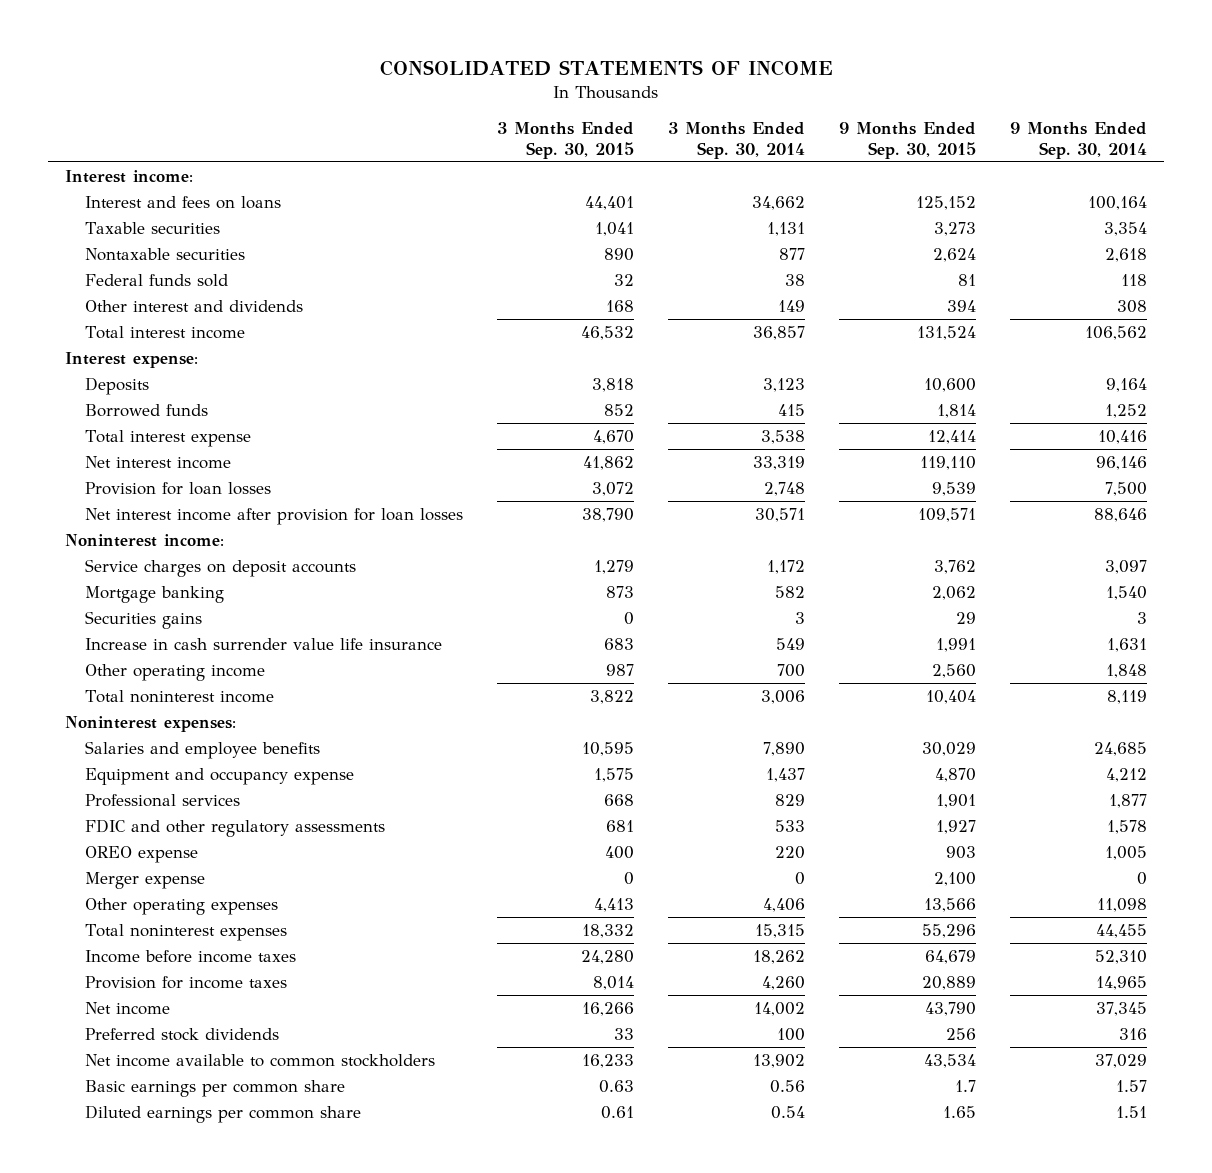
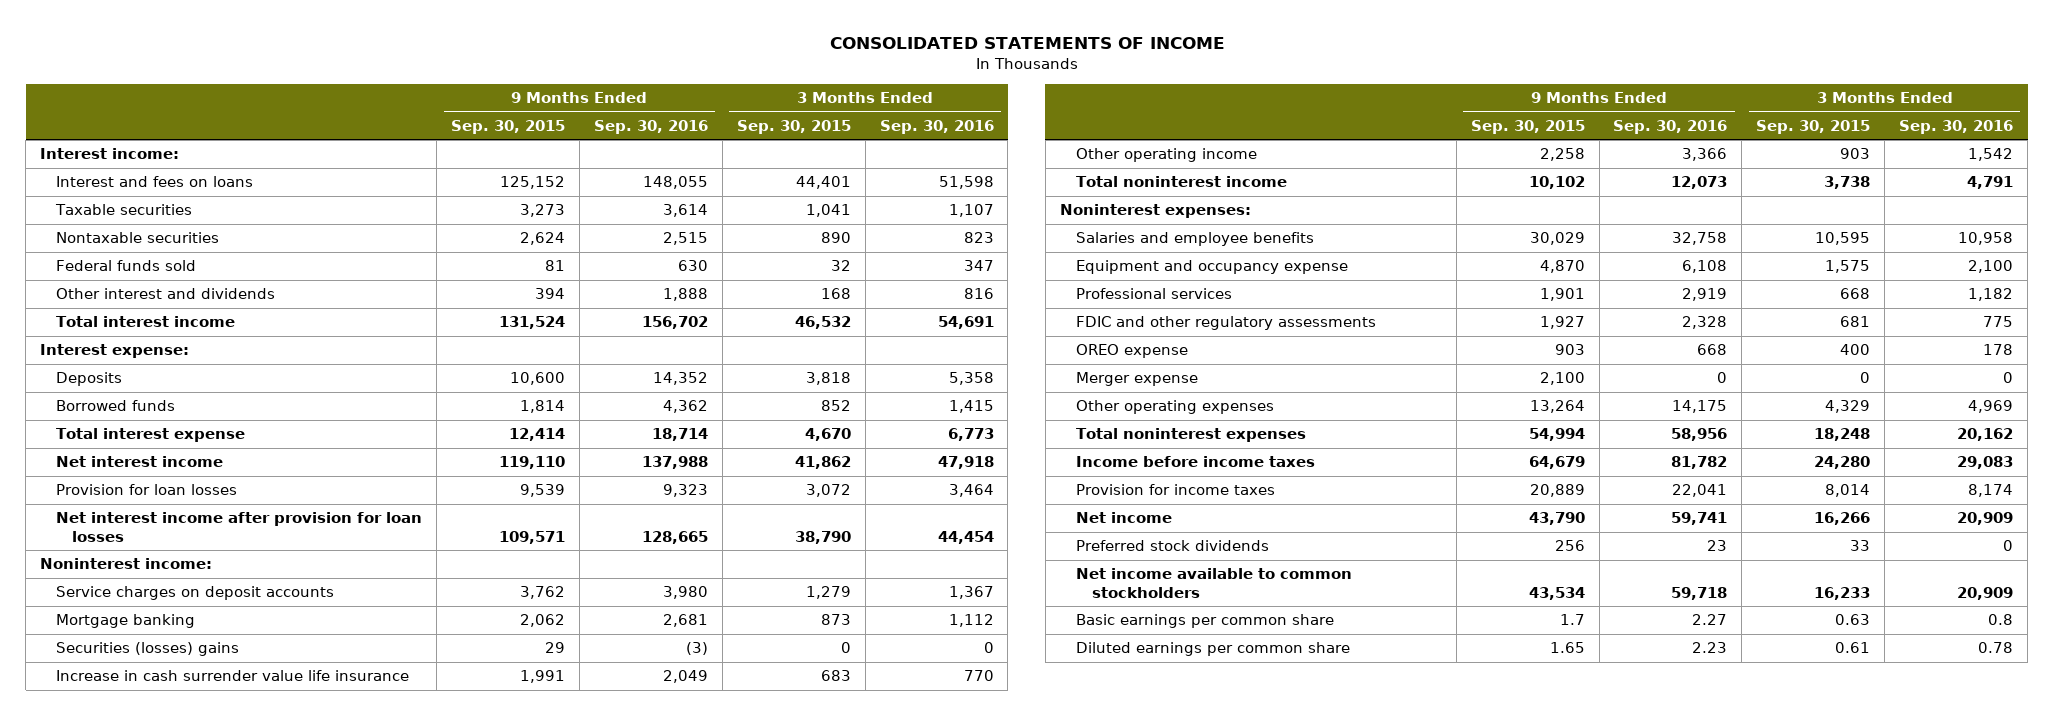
- | 3 Months Ended Sep. 30, 2015 | 3 Months Ended Sep. 30, 2014 | 9 Months Ended Sep. 30, 2015 | 9 Months Ended Sep. 30, 2014
+ | 9 Months Ended Sep. 30, 2015 | 9 Months Ended Sep. 30, 2016 | 3 Months Ended Sep. 30, 2015 | 3 Months Ended Sep. 30, 2016
- Securities gains | 0 | 3 | 29 | 3
+ Securities (losses) gains | 29 | (3) | 0 | 0
- Other operating income | 987 | 700 | 2,560 | 1,848
- Total noninterest income | 3,822 | 3,006 | 10,404 | 8,119
+ Other operating income | 2,258 | 3,366 | 903 | 1,542
+ Total noninterest income | 10,102 | 12,073 | 3,738 | 4,791
- Other operating expenses | 4,413 | 4,406 | 13,566 | 11,098
- Total noninterest expenses | 18,332 | 15,315 | 55,296 | 44,455
+ Other operating expenses | 13,264 | 14,175 | 4,329 | 4,969
+ Total noninterest expenses | 54,994 | 58,956 | 18,248 | 20,162

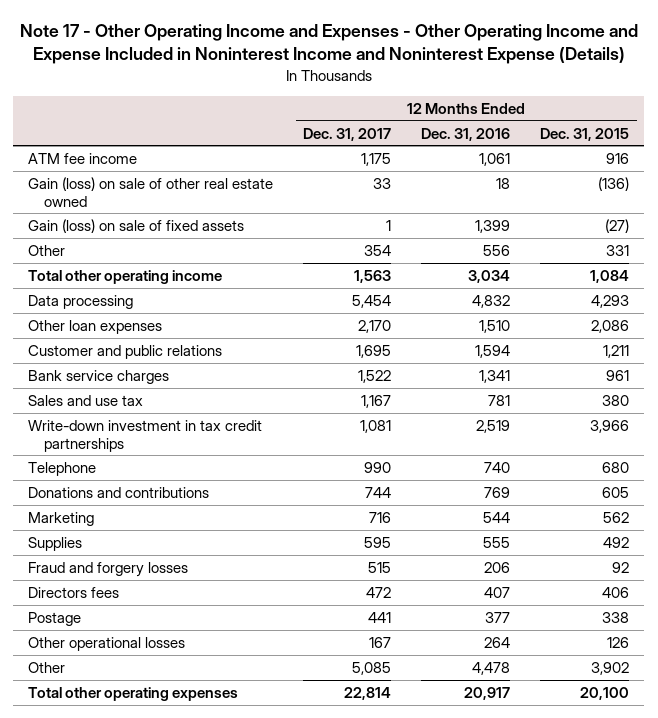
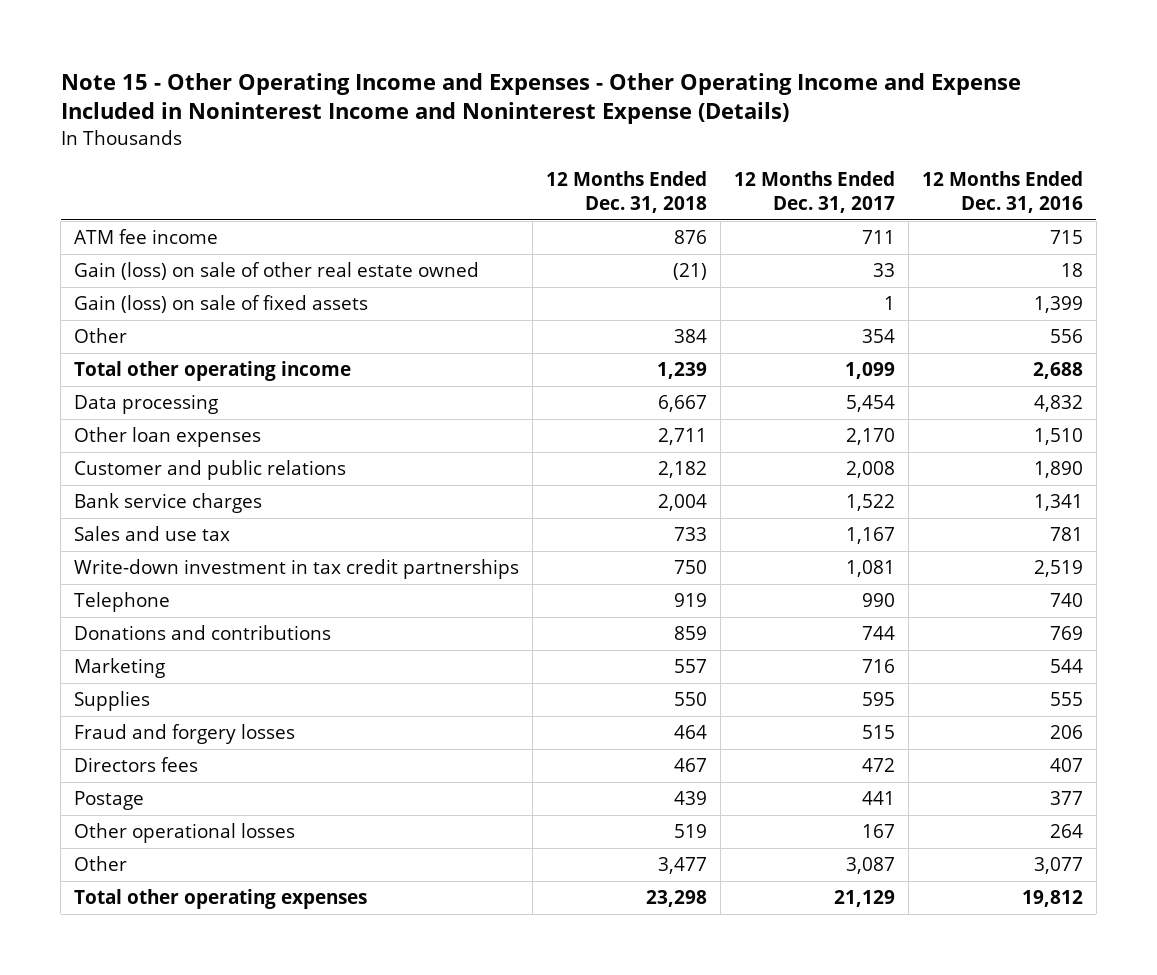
- Note 17 - Other Operating Income and Expenses - Other Operating Income and Expense Included in Noninterest Income and Noninterest Expense (Details)
+ Note 15 - Other Operating Income and Expenses - Other Operating Income and Expense Included in Noninterest Income and Noninterest Expense (Details)
- | 12 Months Ended Dec. 31, 2017 | 12 Months Ended Dec. 31, 2016 | 12 Months Ended Dec. 31, 2015
+ | 12 Months Ended Dec. 31, 2018 | 12 Months Ended Dec. 31, 2017 | 12 Months Ended Dec. 31, 2016
- ATM fee income | 1,175 | 1,061 | 916
+ ATM fee income | 876 | 711 | 715
- Total other operating income | 1,563 | 3,034 | 1,084
+ Total other operating income | 1,239 | 1,099 | 2,688
- Customer and public relations | 1,695 | 1,594 | 1,211
+ Customer and public relations | 2,182 | 2,008 | 1,890
- Other | 5,085 | 4,478 | 3,902
- Total other operating expenses | 22,814 | 20,917 | 20,100
+ Other | 3,477 | 3,087 | 3,077
+ Total other operating expenses | 23,298 | 21,129 | 19,812

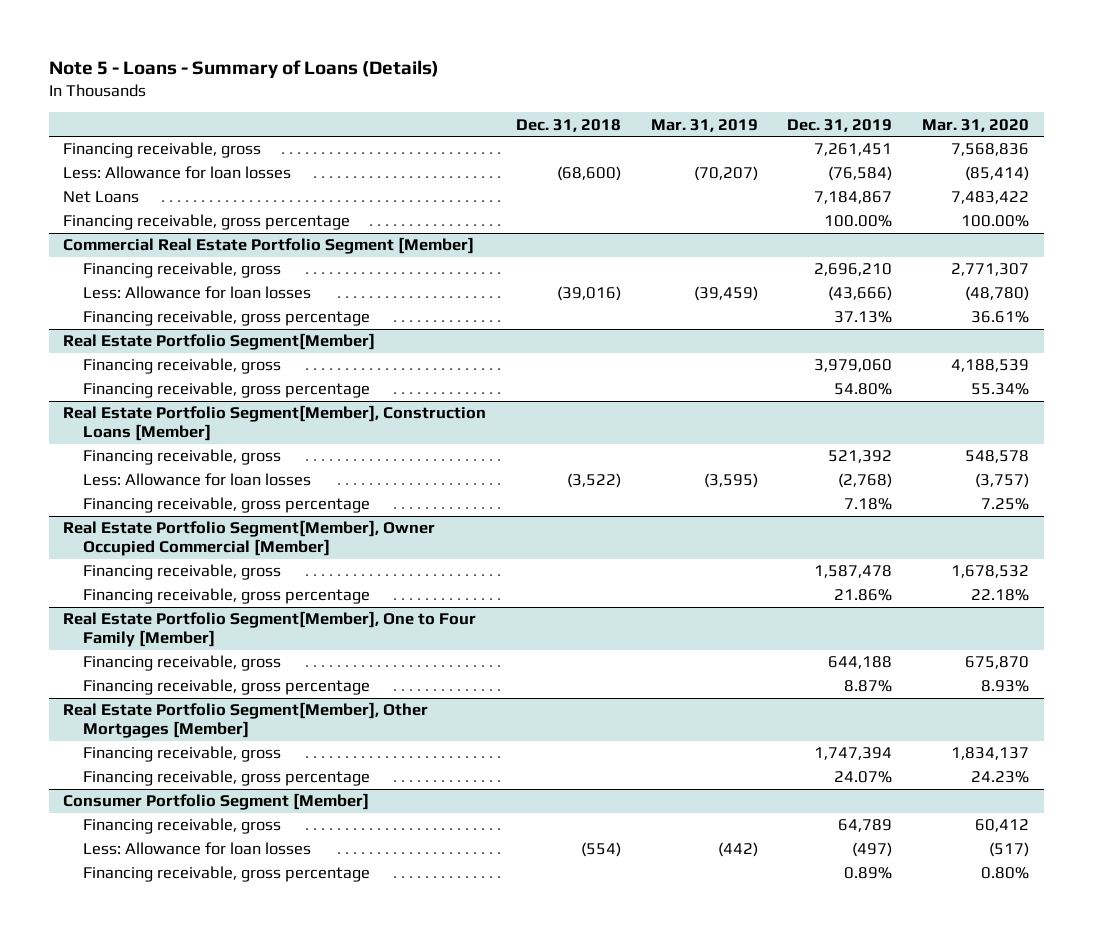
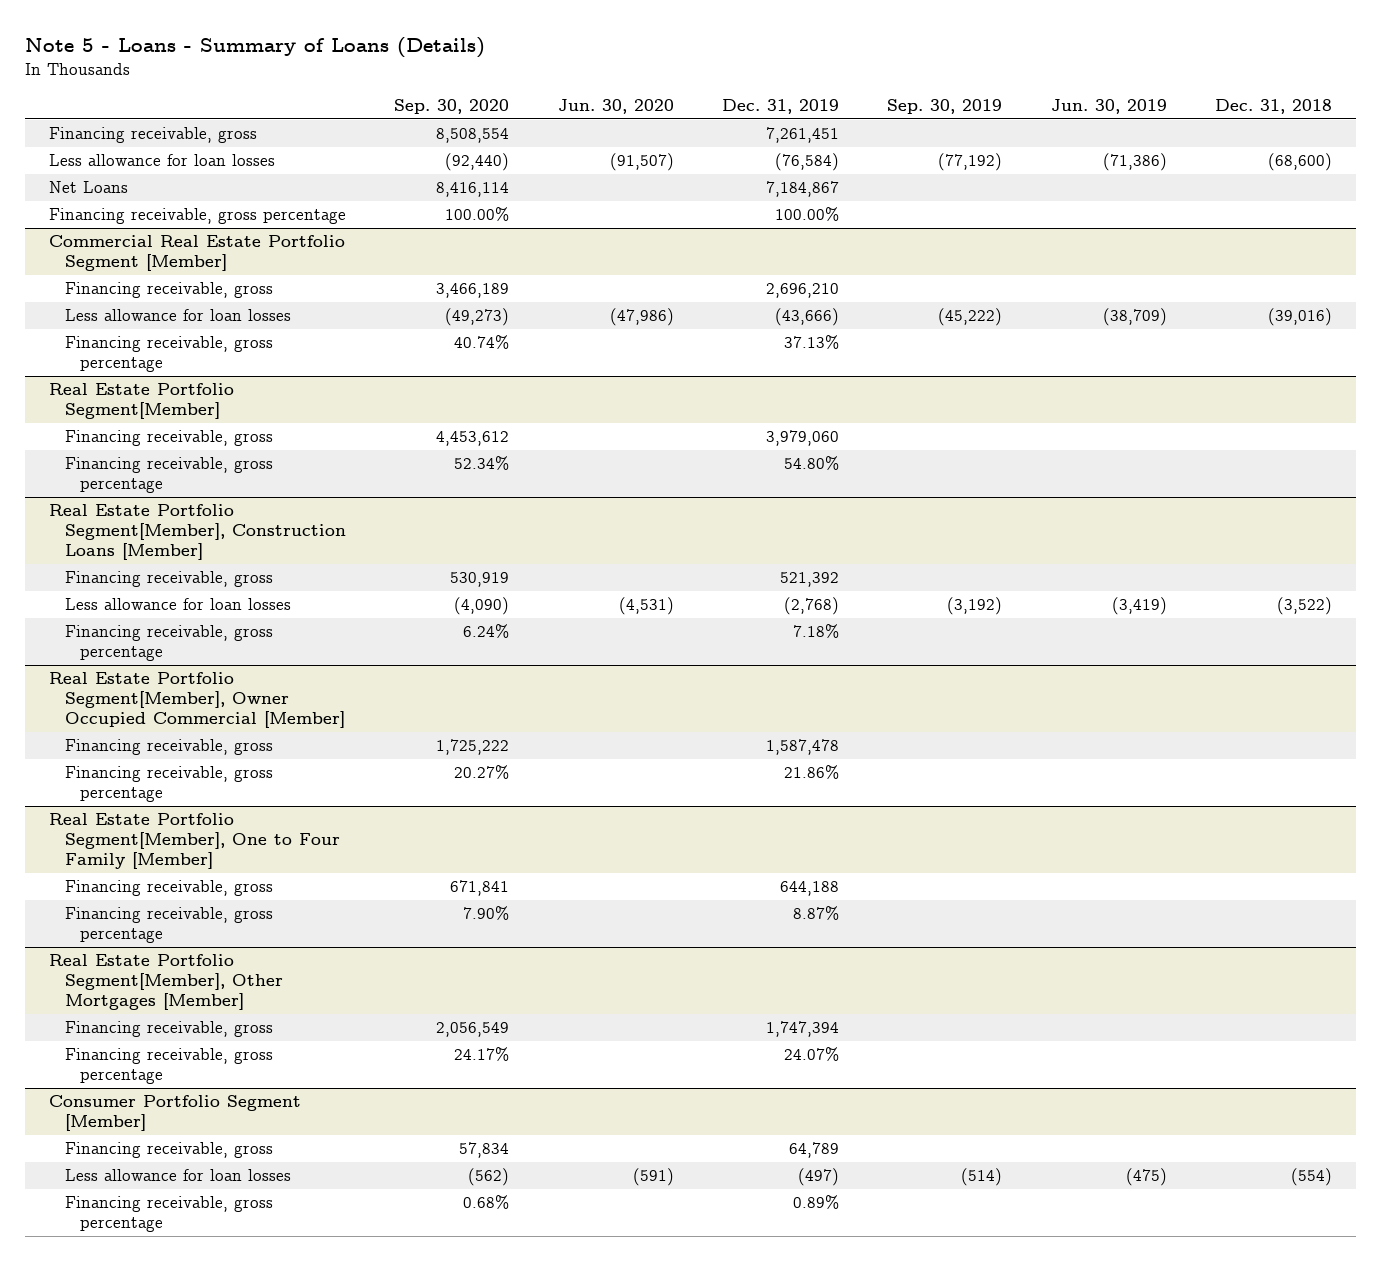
- | Dec. 31, 2018 | Mar. 31, 2019 | Dec. 31, 2019 | Mar. 31, 2020
+ | Sep. 30, 2020 | Jun. 30, 2020 | Dec. 31, 2019 | Sep. 30, 2019 | Jun. 30, 2019 | Dec. 31, 2018
- Less: Allowance for loan losses | (68,600) | (70,207) | (76,584) | (85,414)
+ Less allowance for loan losses | (92,440) | (91,507) | (76,584) | (77,192) | (71,386) | (68,600)
@ Commercial Real Estate Portfolio Segment [Member]
- Less: Allowance for loan losses | (39,016) | (39,459) | (43,666) | (48,780)
+ Less allowance for loan losses | (49,273) | (47,986) | (43,666) | (45,222) | (38,709) | (39,016)
@ Real Estate Portfolio Segment[Member], Construction Loans [Member]
- Less: Allowance for loan losses | (3,522) | (3,595) | (2,768) | (3,757)
+ Less allowance for loan losses | (4,090) | (4,531) | (2,768) | (3,192) | (3,419) | (3,522)
@ Consumer Portfolio Segment [Member]
- Less: Allowance for loan losses | (554) | (442) | (497) | (517)
+ Less allowance for loan losses | (562) | (591) | (497) | (514) | (475) | (554)

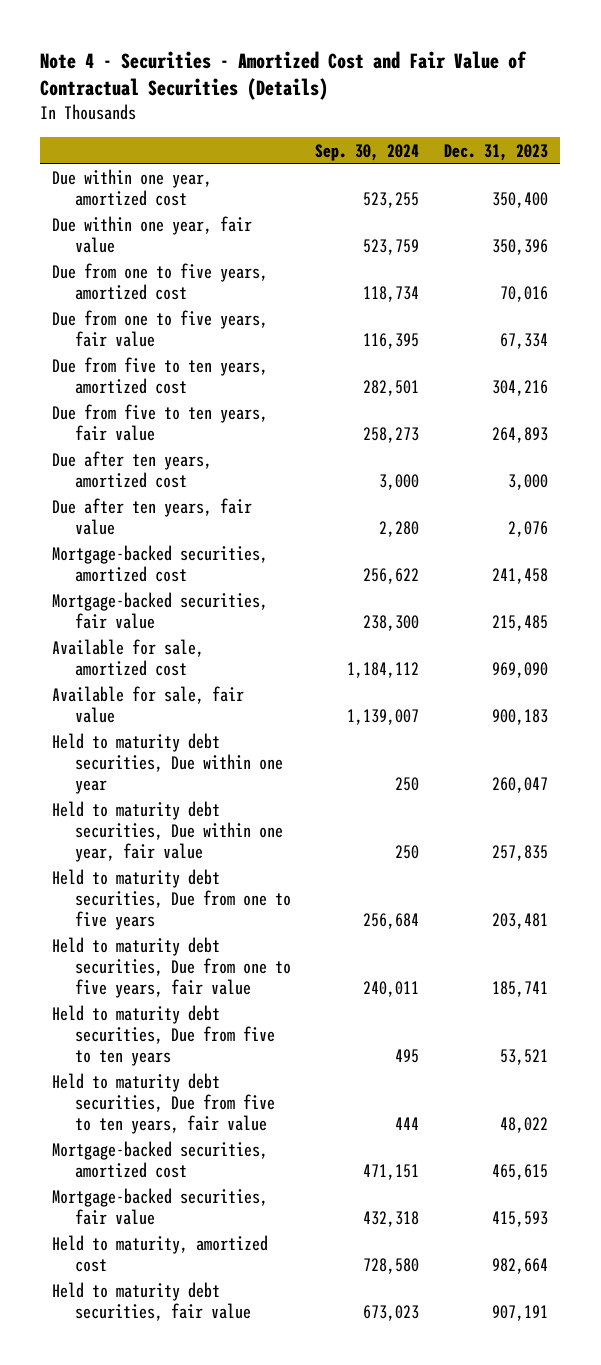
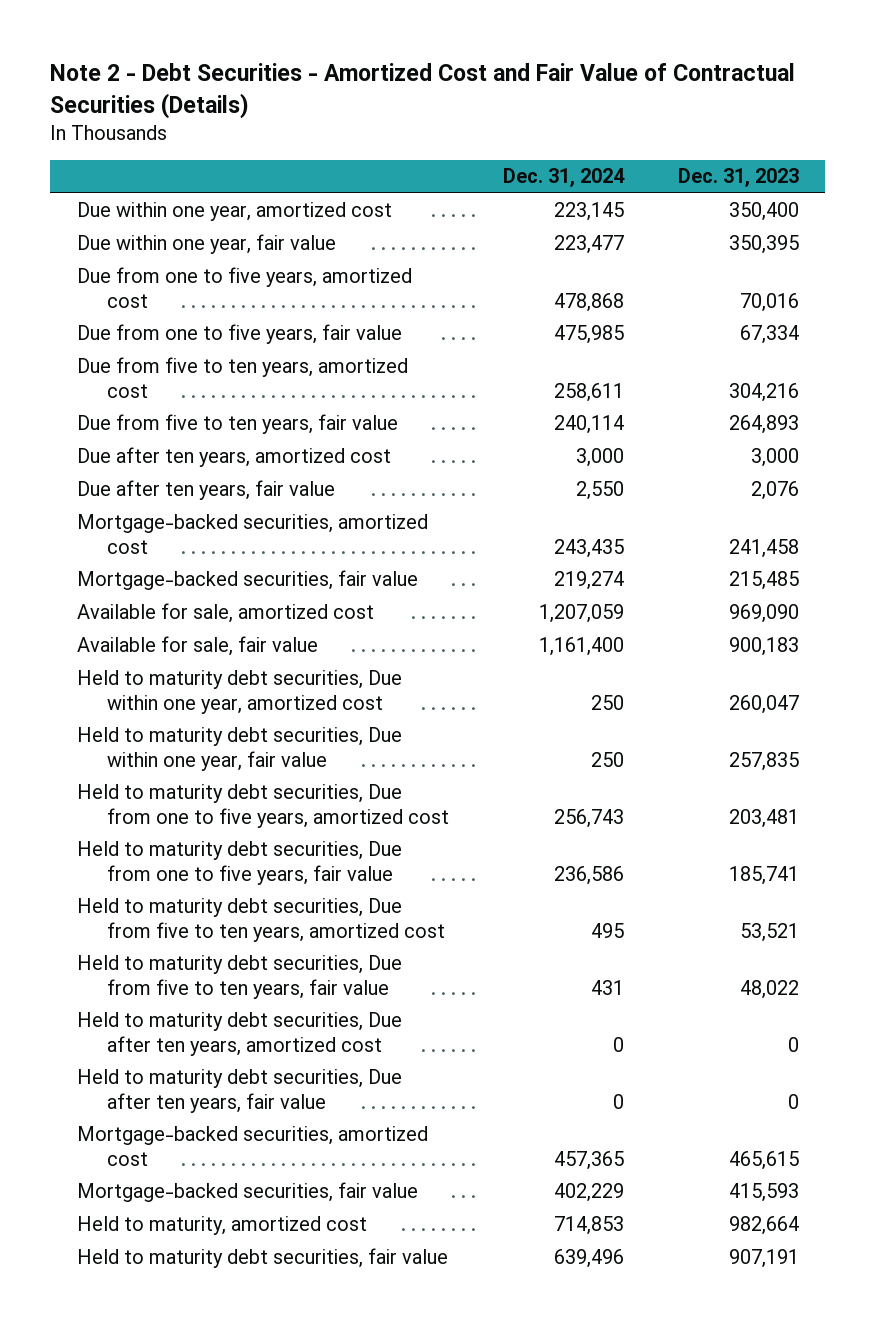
- Note 4 - Securities - Amortized Cost and Fair Value of Contractual Securities (Details)
+ Note 2 - Debt Securities - Amortized Cost and Fair Value of Contractual Securities (Details)
- | Sep. 30, 2024 | Dec. 31, 2023
+ | Dec. 31, 2024 | Dec. 31, 2023
- Due within one year, fair value | 523,759 | 350,396
+ Due within one year, fair value | 223,477 | 350,395
- Held to maturity debt securities, Due within one year | 250 | 260,047
+ Held to maturity debt securities, Due within one year, amortized cost | 250 | 260,047
- Held to maturity debt securities, Due from one to five years | 256,684 | 203,481
+ Held to maturity debt securities, Due from one to five years, amortized cost | 256,743 | 203,481
- Held to maturity debt securities, Due from five to ten years | 495 | 53,521
+ Held to maturity debt securities, Due from five to ten years, amortized cost | 495 | 53,521
+ Held to maturity debt securities, Due after ten years, amortized cost | 0 | 0
+ Held to maturity debt securities, Due after ten years, fair value | 0 | 0

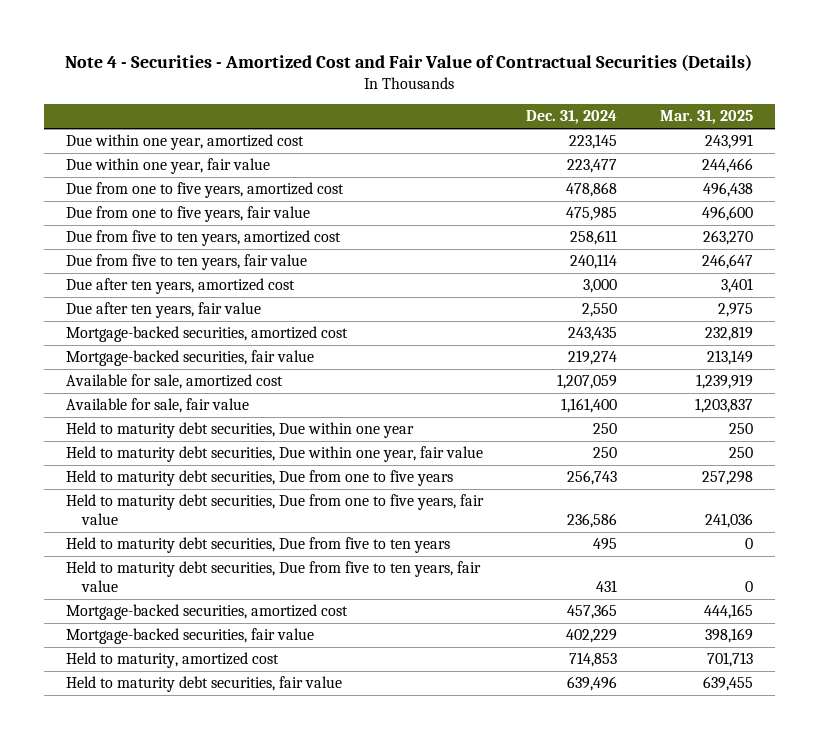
- Note 2 - Debt Securities - Amortized Cost and Fair Value of Contractual Securities (Details)
+ Note 4 - Securities - Amortized Cost and Fair Value of Contractual Securities (Details)
- | Dec. 31, 2024 | Dec. 31, 2023
+ | Dec. 31, 2024 | Mar. 31, 2025
- Held to maturity debt securities, Due within one year, amortized cost | 250 | 260,047
+ Held to maturity debt securities, Due within one year | 250 | 250
- Held to maturity debt securities, Due from one to five years, amortized cost | 256,743 | 203,481
+ Held to maturity debt securities, Due from one to five years | 256,743 | 257,298
- Held to maturity debt securities, Due from five to ten years, amortized cost | 495 | 53,521
+ Held to maturity debt securities, Due from five to ten years | 495 | 0
- Held to maturity debt securities, Due after ten years, amortized cost | 0 | 0
- Held to maturity debt securities, Due after ten years, fair value | 0 | 0

